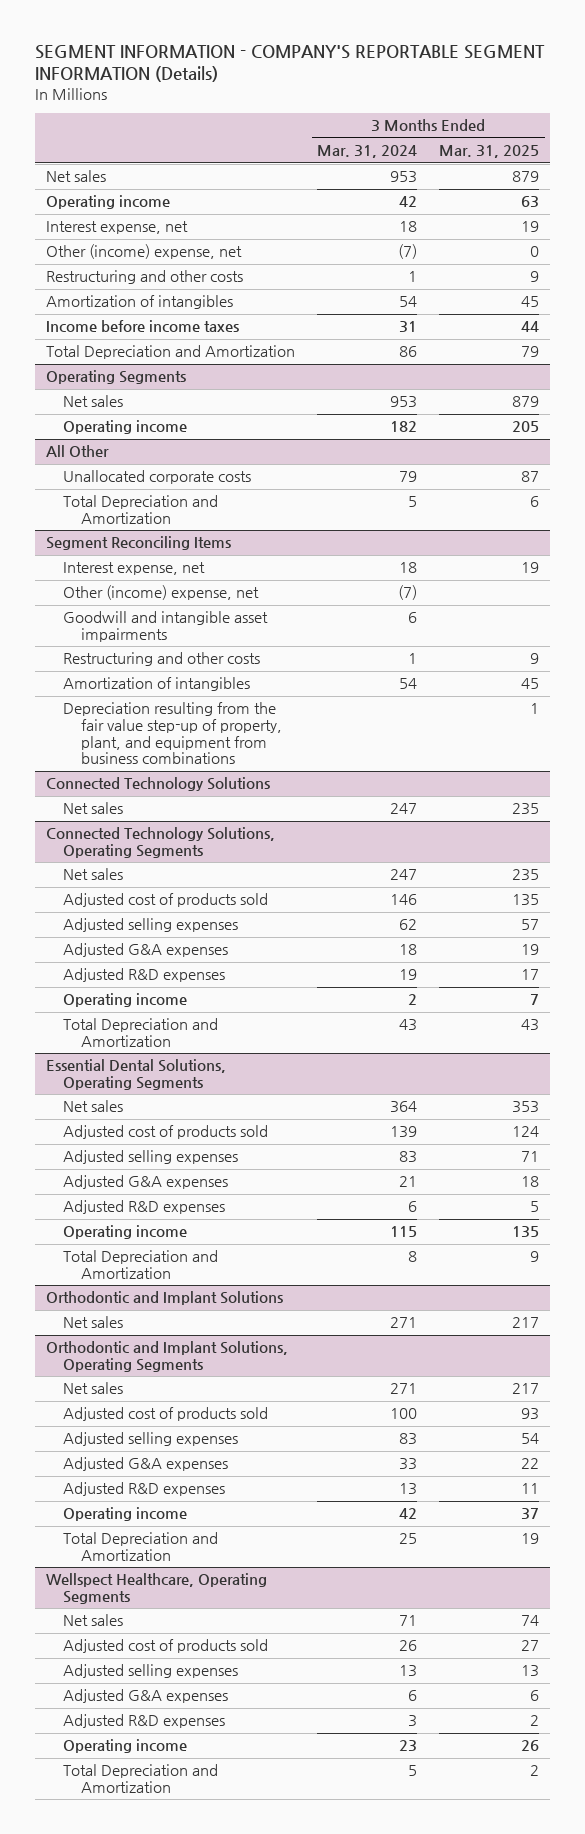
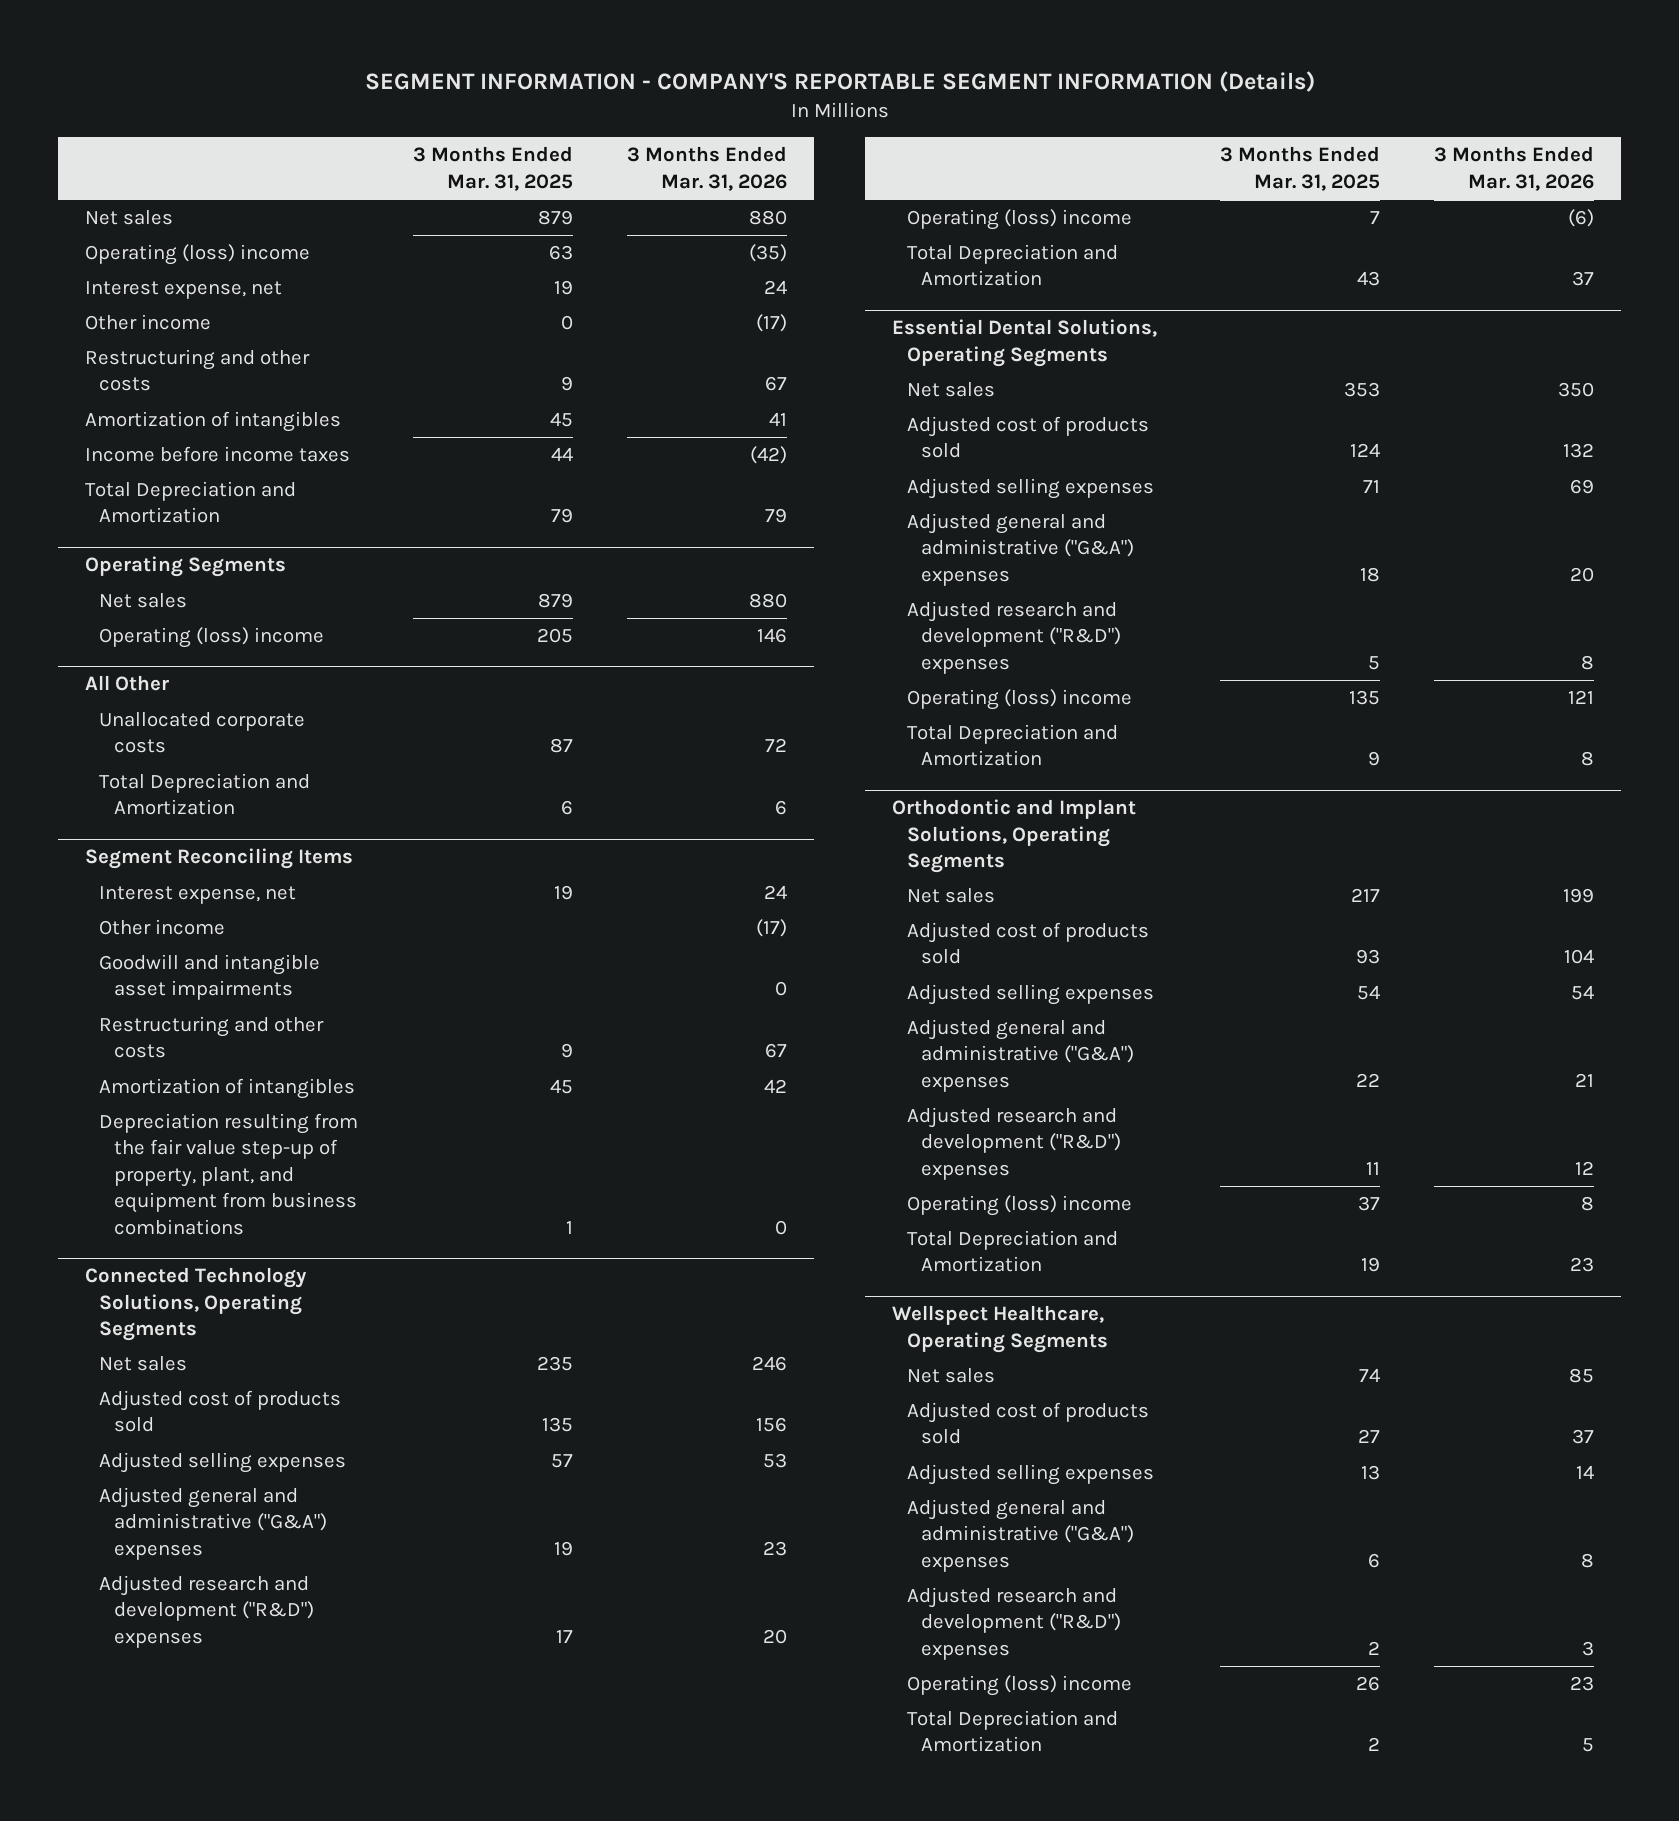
- | 3 Months Ended Mar. 31, 2024 | 3 Months Ended Mar. 31, 2025
+ | 3 Months Ended Mar. 31, 2025 | 3 Months Ended Mar. 31, 2026
- Operating income | 42 | 63
+ Operating (loss) income | 63 | (35)
- Other (income) expense, net | (7) | 0
+ Other income | 0 | (17)
@ Operating Segments
- Operating income | 182 | 205
+ Operating (loss) income | 205 | 146
@ Segment Reconciling Items
- Other (income) expense, net | (7) |
+ Other income | | (17)
- Connected Technology Solutions
- Net sales | 247 | 235
@ Connected Technology Solutions, Operating Segments
- Adjusted G&A expenses | 18 | 19
- Adjusted R&D expenses | 19 | 17
- Operating income | 2 | 7
+ Adjusted general and administrative ("G&A") expenses | 19 | 23
+ Adjusted research and development ("R&D") expenses | 17 | 20
+ Operating (loss) income | 7 | (6)
@ Essential Dental Solutions, Operating Segments
- Adjusted G&A expenses | 21 | 18
- Adjusted R&D expenses | 6 | 5
- Operating income | 115 | 135
+ Adjusted general and administrative ("G&A") expenses | 18 | 20
+ Adjusted research and development ("R&D") expenses | 5 | 8
+ Operating (loss) income | 135 | 121
- Orthodontic and Implant Solutions
- Net sales | 271 | 217
@ Orthodontic and Implant Solutions, Operating Segments
- Adjusted G&A expenses | 33 | 22
- Adjusted R&D expenses | 13 | 11
- Operating income | 42 | 37
+ Adjusted general and administrative ("G&A") expenses | 22 | 21
+ Adjusted research and development ("R&D") expenses | 11 | 12
+ Operating (loss) income | 37 | 8
@ Wellspect Healthcare, Operating Segments
- Adjusted G&A expenses | 6 | 6
- Adjusted R&D expenses | 3 | 2
- Operating income | 23 | 26
+ Adjusted general and administrative ("G&A") expenses | 6 | 8
+ Adjusted research and development ("R&D") expenses | 2 | 3
+ Operating (loss) income | 26 | 23

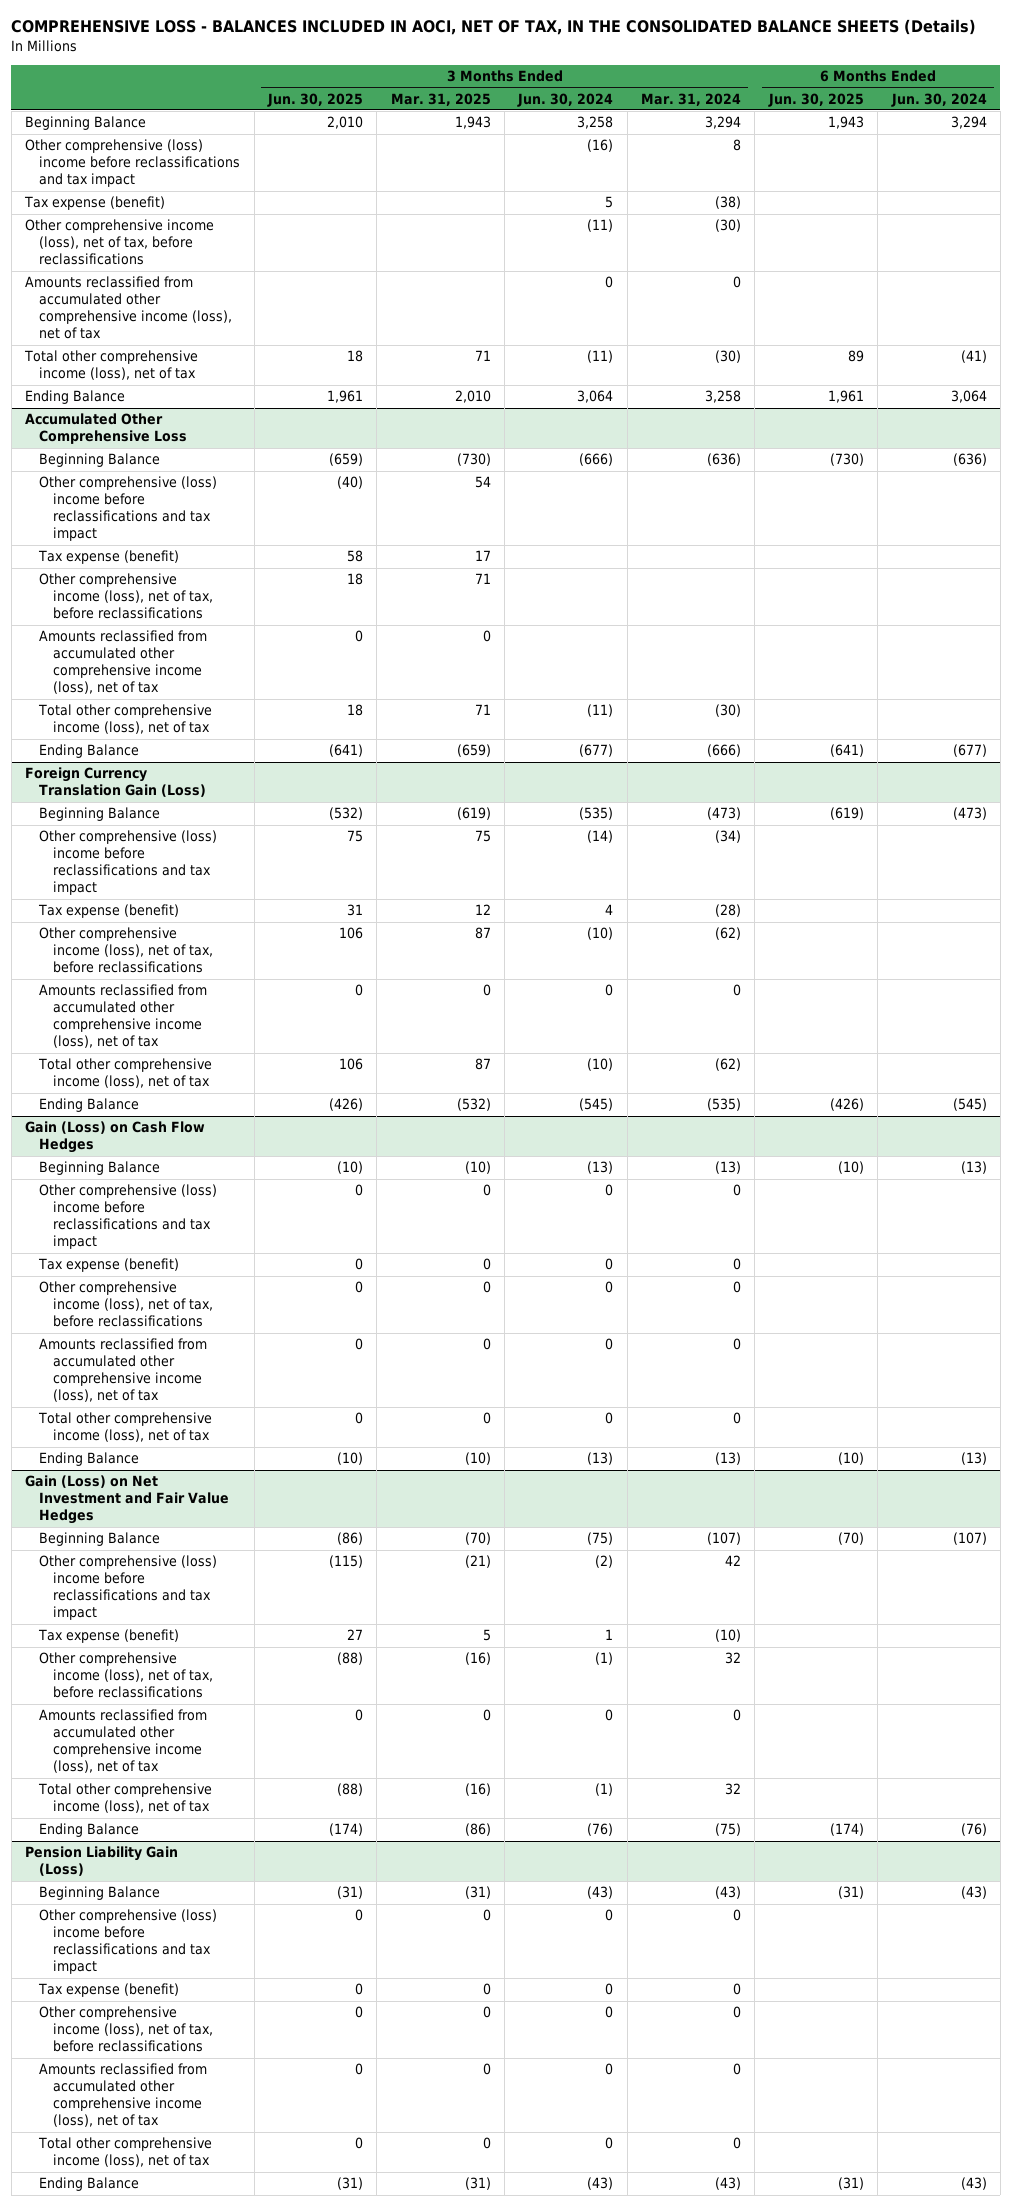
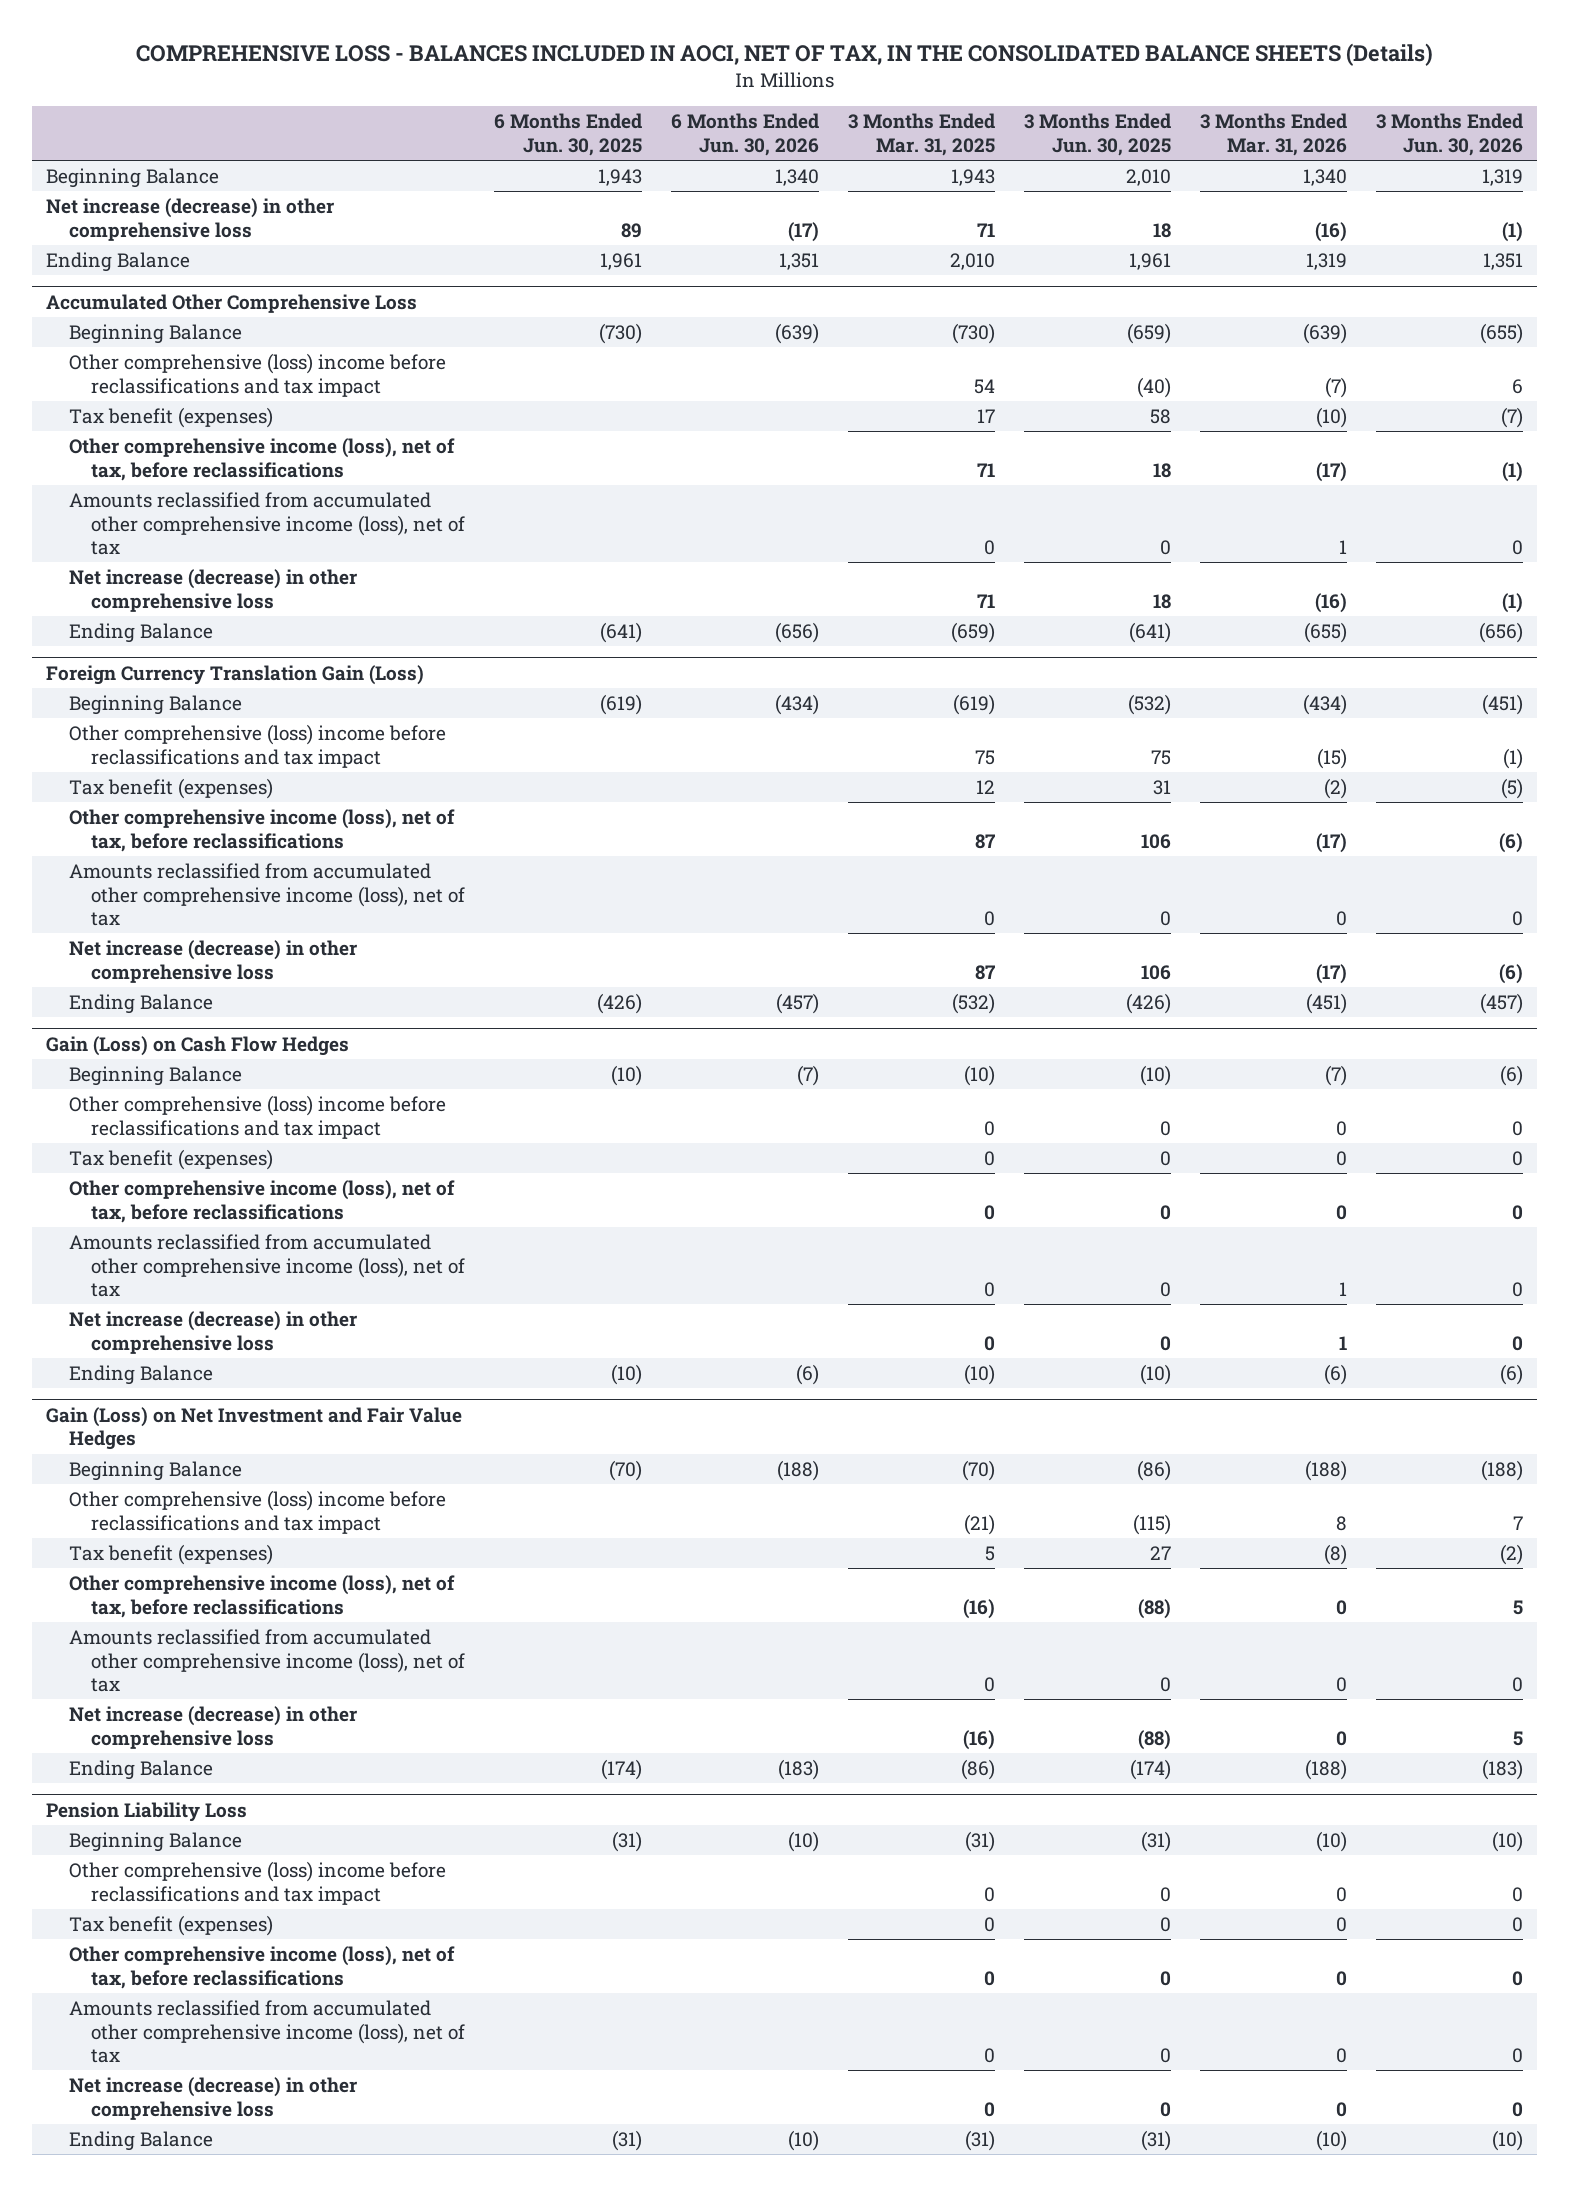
- | 3 Months Ended Jun. 30, 2025 | 3 Months Ended Mar. 31, 2025 | 3 Months Ended Jun. 30, 2024 | 3 Months Ended Mar. 31, 2024 | 6 Months Ended Jun. 30, 2025 | 6 Months Ended Jun. 30, 2024
+ | 6 Months Ended Jun. 30, 2025 | 6 Months Ended Jun. 30, 2026 | 3 Months Ended Mar. 31, 2025 | 3 Months Ended Jun. 30, 2025 | 3 Months Ended Mar. 31, 2026 | 3 Months Ended Jun. 30, 2026
- Other comprehensive (loss) income before reclassifications and tax impact | | | (16) | 8 | |
- Tax expense (benefit) | | | 5 | (38) | |
- Other comprehensive income (loss), net of tax, before reclassifications | | | (11) | (30) | |
- Amounts reclassified from accumulated other comprehensive income (loss), net of tax | | | 0 | 0 | |
- Total other comprehensive income (loss), net of tax | 18 | 71 | (11) | (30) | 89 | (41)
+ Net increase (decrease) in other comprehensive loss | 89 | (17) | 71 | 18 | (16) | (1)
@ Accumulated Other Comprehensive Loss
- Tax expense (benefit) | 58 | 17 | | | |
+ Tax benefit (expenses) | | | 17 | 58 | (10) | (7)
- Total other comprehensive income (loss), net of tax | 18 | 71 | (11) | (30) | |
+ Net increase (decrease) in other comprehensive loss | | | 71 | 18 | (16) | (1)
@ Foreign Currency Translation Gain (Loss)
- Tax expense (benefit) | 31 | 12 | 4 | (28) | |
+ Tax benefit (expenses) | | | 12 | 31 | (2) | (5)
- Total other comprehensive income (loss), net of tax | 106 | 87 | (10) | (62) | |
+ Net increase (decrease) in other comprehensive loss | | | 87 | 106 | (17) | (6)
@ Gain (Loss) on Cash Flow Hedges
- Tax expense (benefit) | 0 | 0 | 0 | 0 | |
+ Tax benefit (expenses) | | | 0 | 0 | 0 | 0
- Total other comprehensive income (loss), net of tax | 0 | 0 | 0 | 0 | |
+ Net increase (decrease) in other comprehensive loss | | | 0 | 0 | 1 | 0
@ Gain (Loss) on Net Investment and Fair Value Hedges
- Tax expense (benefit) | 27 | 5 | 1 | (10) | |
+ Tax benefit (expenses) | | | 5 | 27 | (8) | (2)
- Total other comprehensive income (loss), net of tax | (88) | (16) | (1) | 32 | |
+ Net increase (decrease) in other comprehensive loss | | | (16) | (88) | 0 | 5
- Pension Liability Gain (Loss)
+ Pension Liability Loss
- Tax expense (benefit) | 0 | 0 | 0 | 0 | |
+ Tax benefit (expenses) | | | 0 | 0 | 0 | 0
- Total other comprehensive income (loss), net of tax | 0 | 0 | 0 | 0 | |
+ Net increase (decrease) in other comprehensive loss | | | 0 | 0 | 0 | 0

